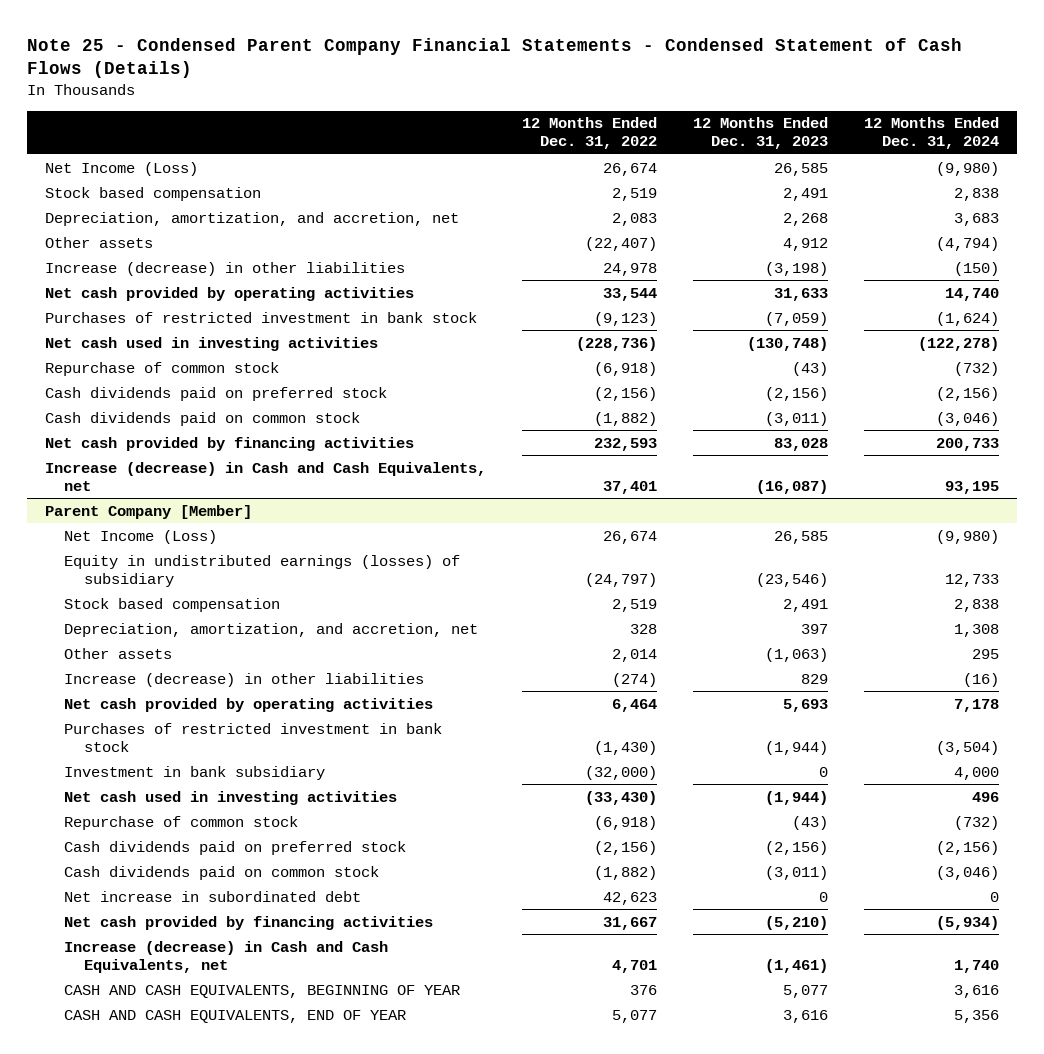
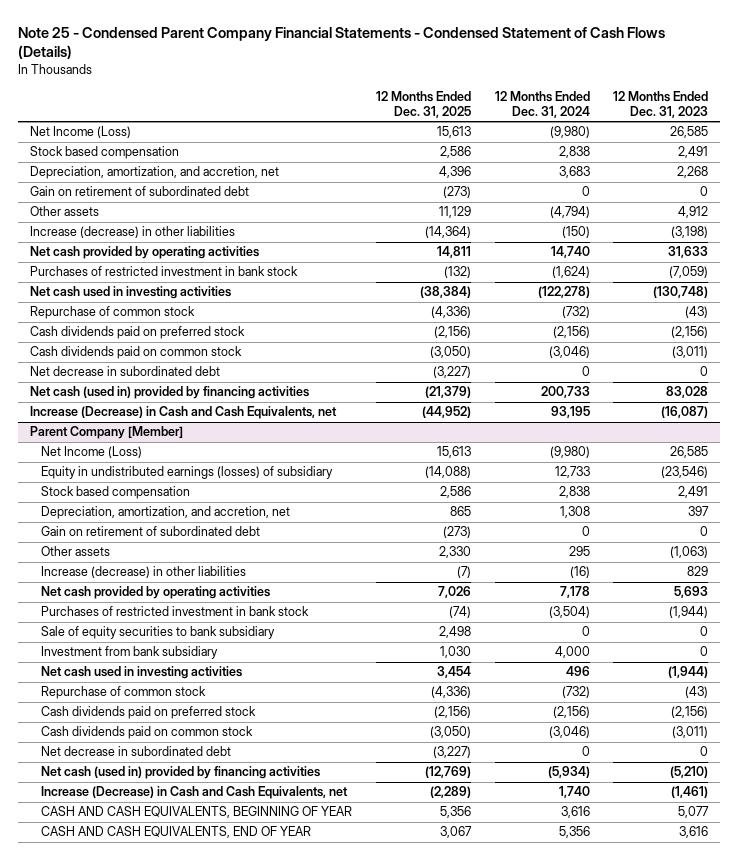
- | 12 Months Ended Dec. 31, 2022 | 12 Months Ended Dec. 31, 2023 | 12 Months Ended Dec. 31, 2024
+ | 12 Months Ended Dec. 31, 2025 | 12 Months Ended Dec. 31, 2024 | 12 Months Ended Dec. 31, 2023
+ Gain on retirement of subordinated debt | (273) | 0 | 0
- Net cash provided by financing activities | 232,593 | 83,028 | 200,733
- Increase (decrease) in Cash and Cash Equivalents, net | 37,401 | (16,087) | 93,195
+ Net decrease in subordinated debt | (3,227) | 0 | 0
+ Net cash (used in) provided by financing activities | (21,379) | 200,733 | 83,028
+ Increase (Decrease) in Cash and Cash Equivalents, net | (44,952) | 93,195 | (16,087)
@ Parent Company [Member]
+ Gain on retirement of subordinated debt | (273) | 0 | 0
- Investment in bank subsidiary | (32,000) | 0 | 4,000
+ Sale of equity securities to bank subsidiary | 2,498 | 0 | 0
+ Investment from bank subsidiary | 1,030 | 4,000 | 0
- Net increase in subordinated debt | 42,623 | 0 | 0
- Net cash provided by financing activities | 31,667 | (5,210) | (5,934)
- Increase (decrease) in Cash and Cash Equivalents, net | 4,701 | (1,461) | 1,740
+ Net decrease in subordinated debt | (3,227) | 0 | 0
+ Net cash (used in) provided by financing activities | (12,769) | (5,934) | (5,210)
+ Increase (Decrease) in Cash and Cash Equivalents, net | (2,289) | 1,740 | (1,461)

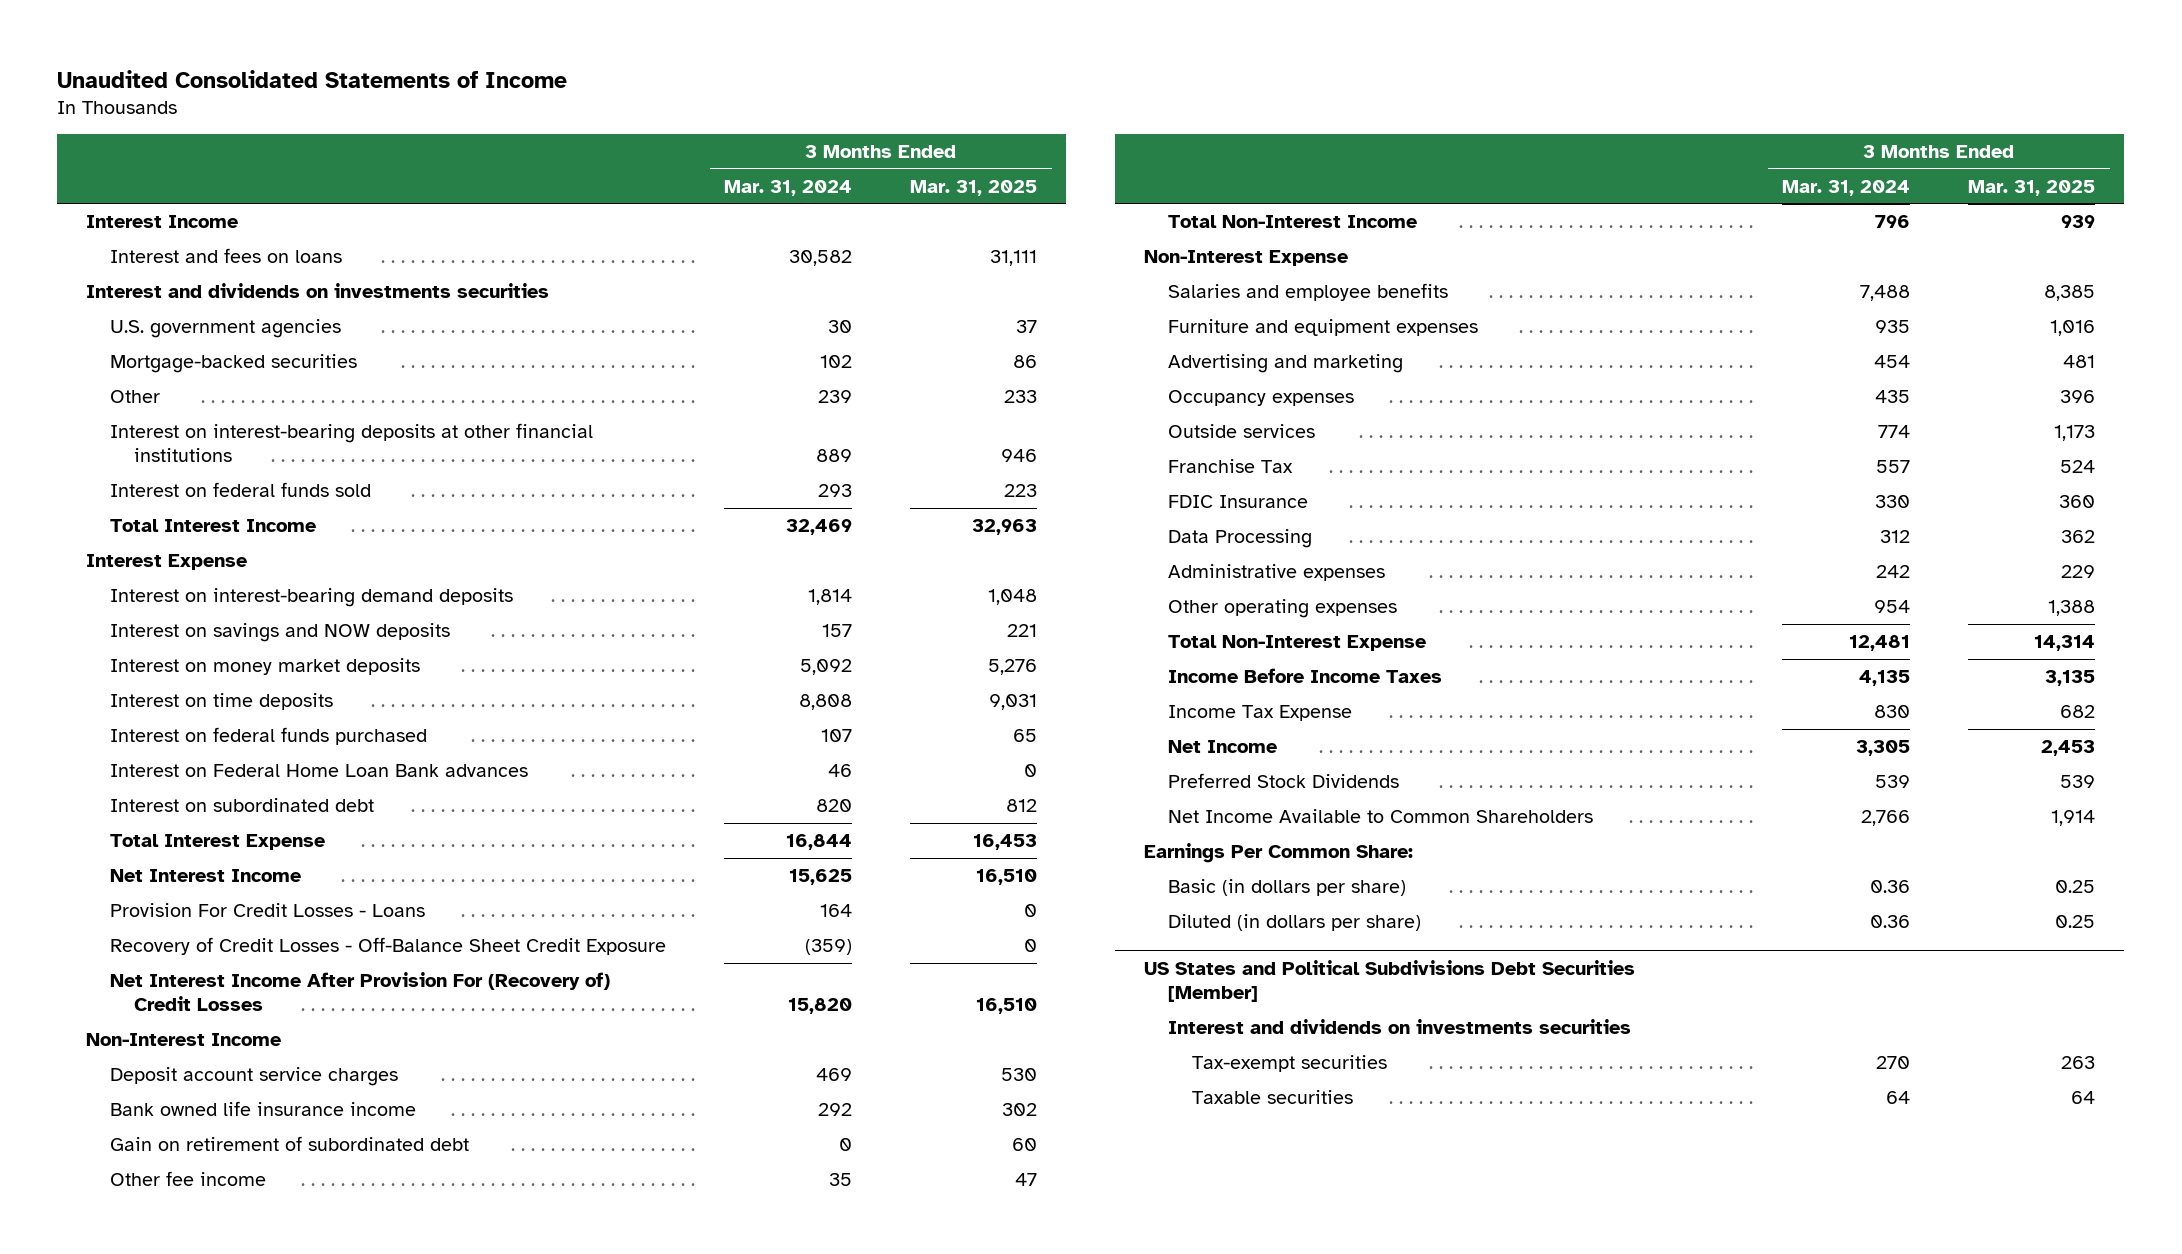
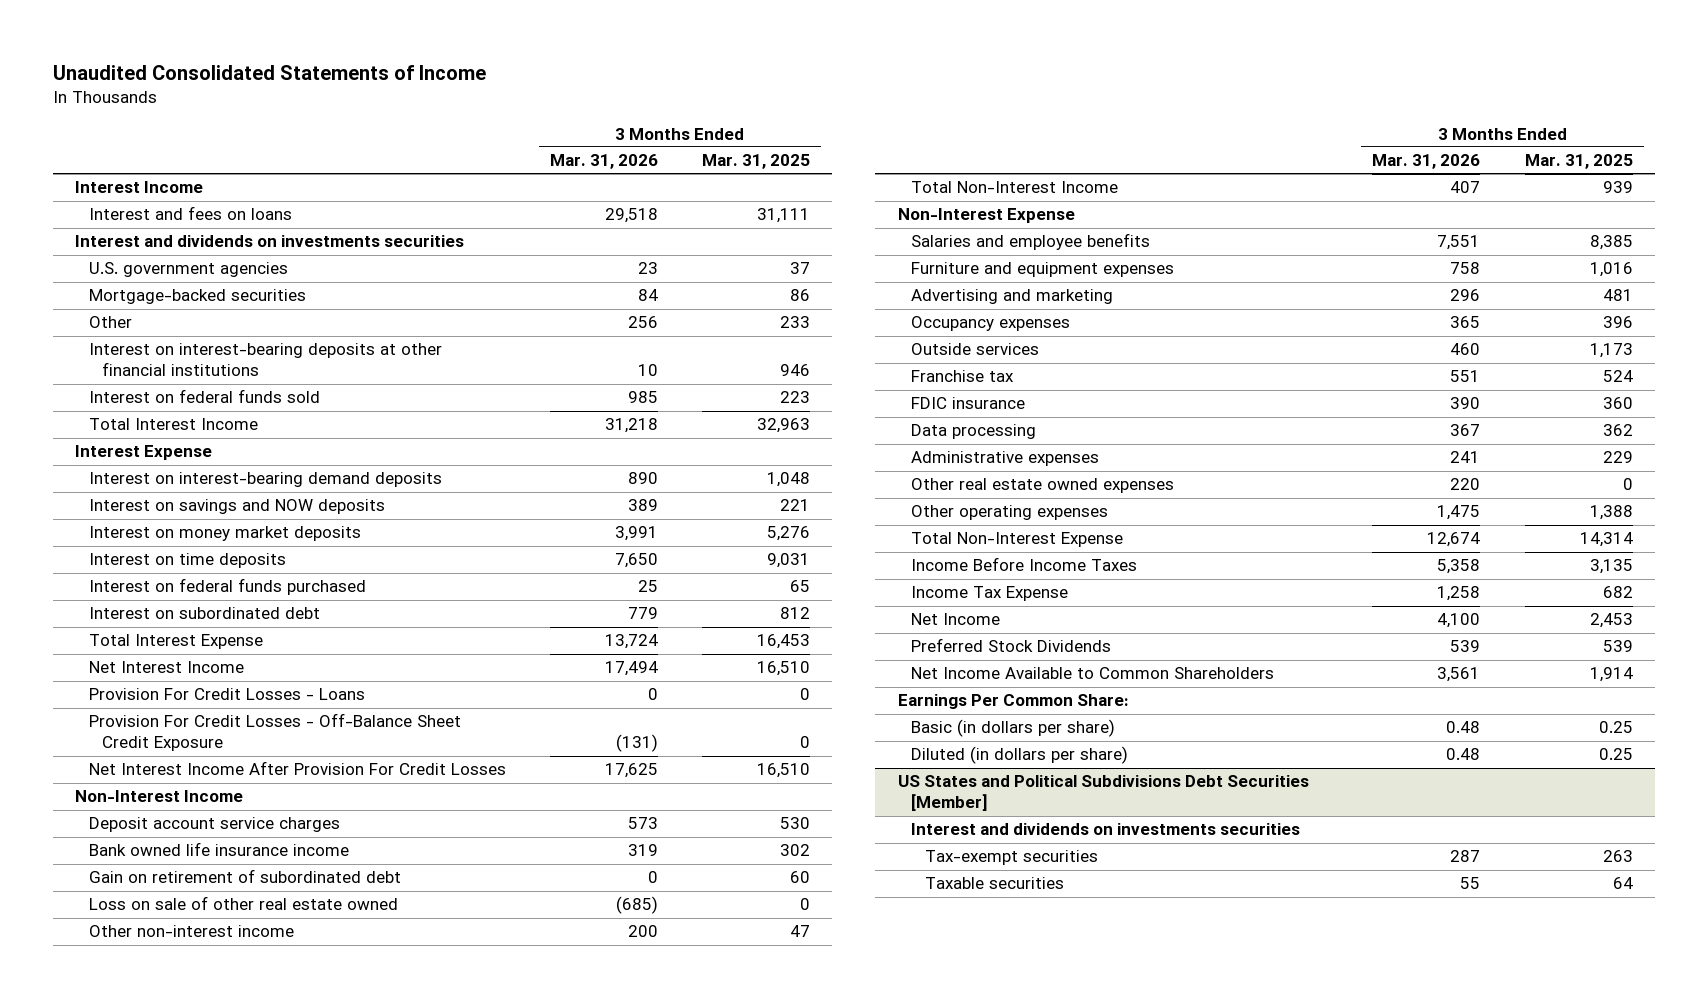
- | 3 Months Ended Mar. 31, 2024 | 3 Months Ended Mar. 31, 2025
+ | 3 Months Ended Mar. 31, 2026 | 3 Months Ended Mar. 31, 2025
- Interest on Federal Home Loan Bank advances | 46 | 0
- Recovery of Credit Losses - Off-Balance Sheet Credit Exposure | (359) | 0
- Net Interest Income After Provision For (Recovery of) Credit Losses | 15,820 | 16,510
+ Provision For Credit Losses - Off-Balance Sheet Credit Exposure | (131) | 0
+ Net Interest Income After Provision For Credit Losses | 17,625 | 16,510
- Other fee income | 35 | 47
+ Loss on sale of other real estate owned | (685) | 0
+ Other non-interest income | 200 | 47
- Franchise Tax | 557 | 524
- FDIC Insurance | 330 | 360
- Data Processing | 312 | 362
+ Franchise tax | 551 | 524
+ FDIC insurance | 390 | 360
+ Data processing | 367 | 362
+ Other real estate owned expenses | 220 | 0

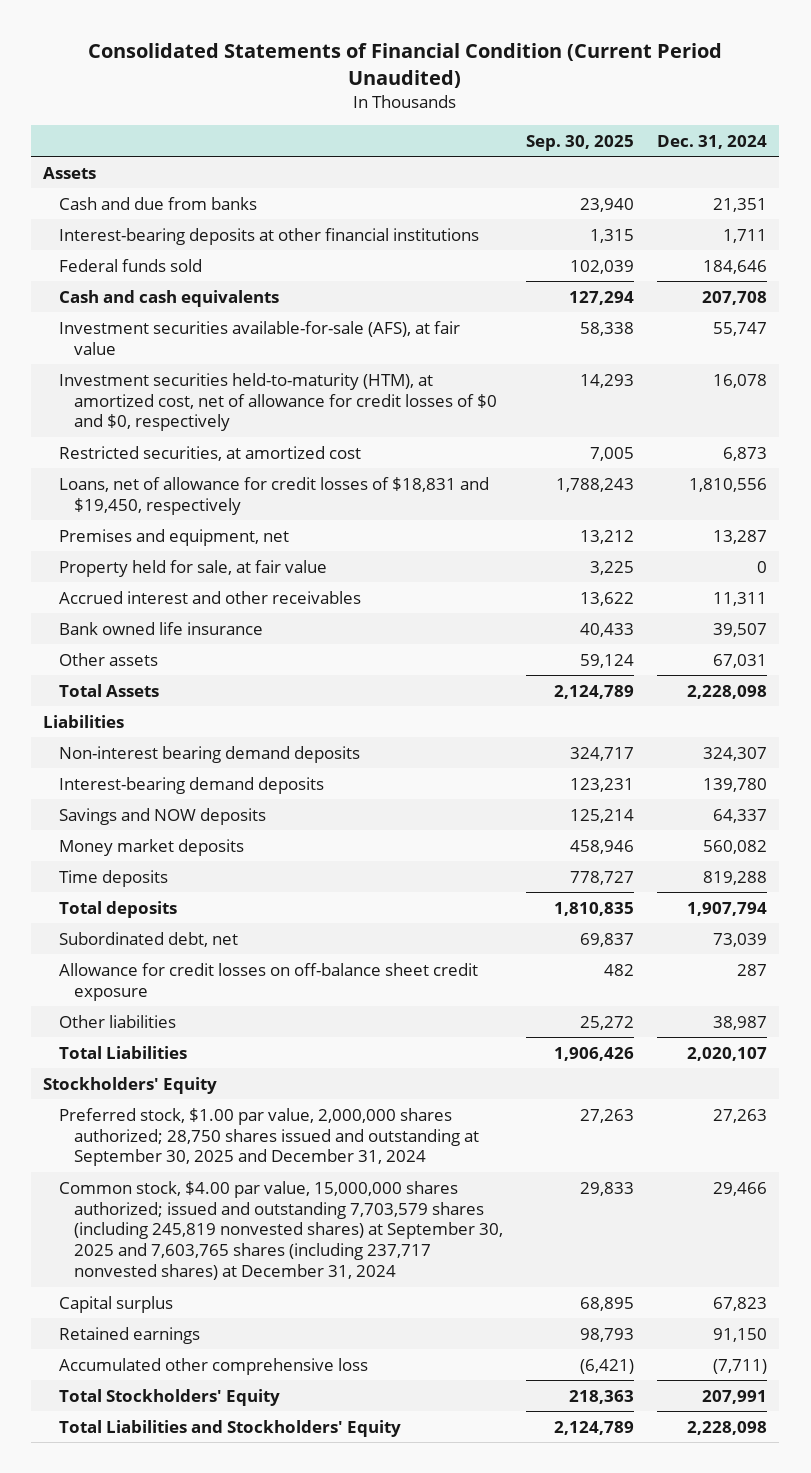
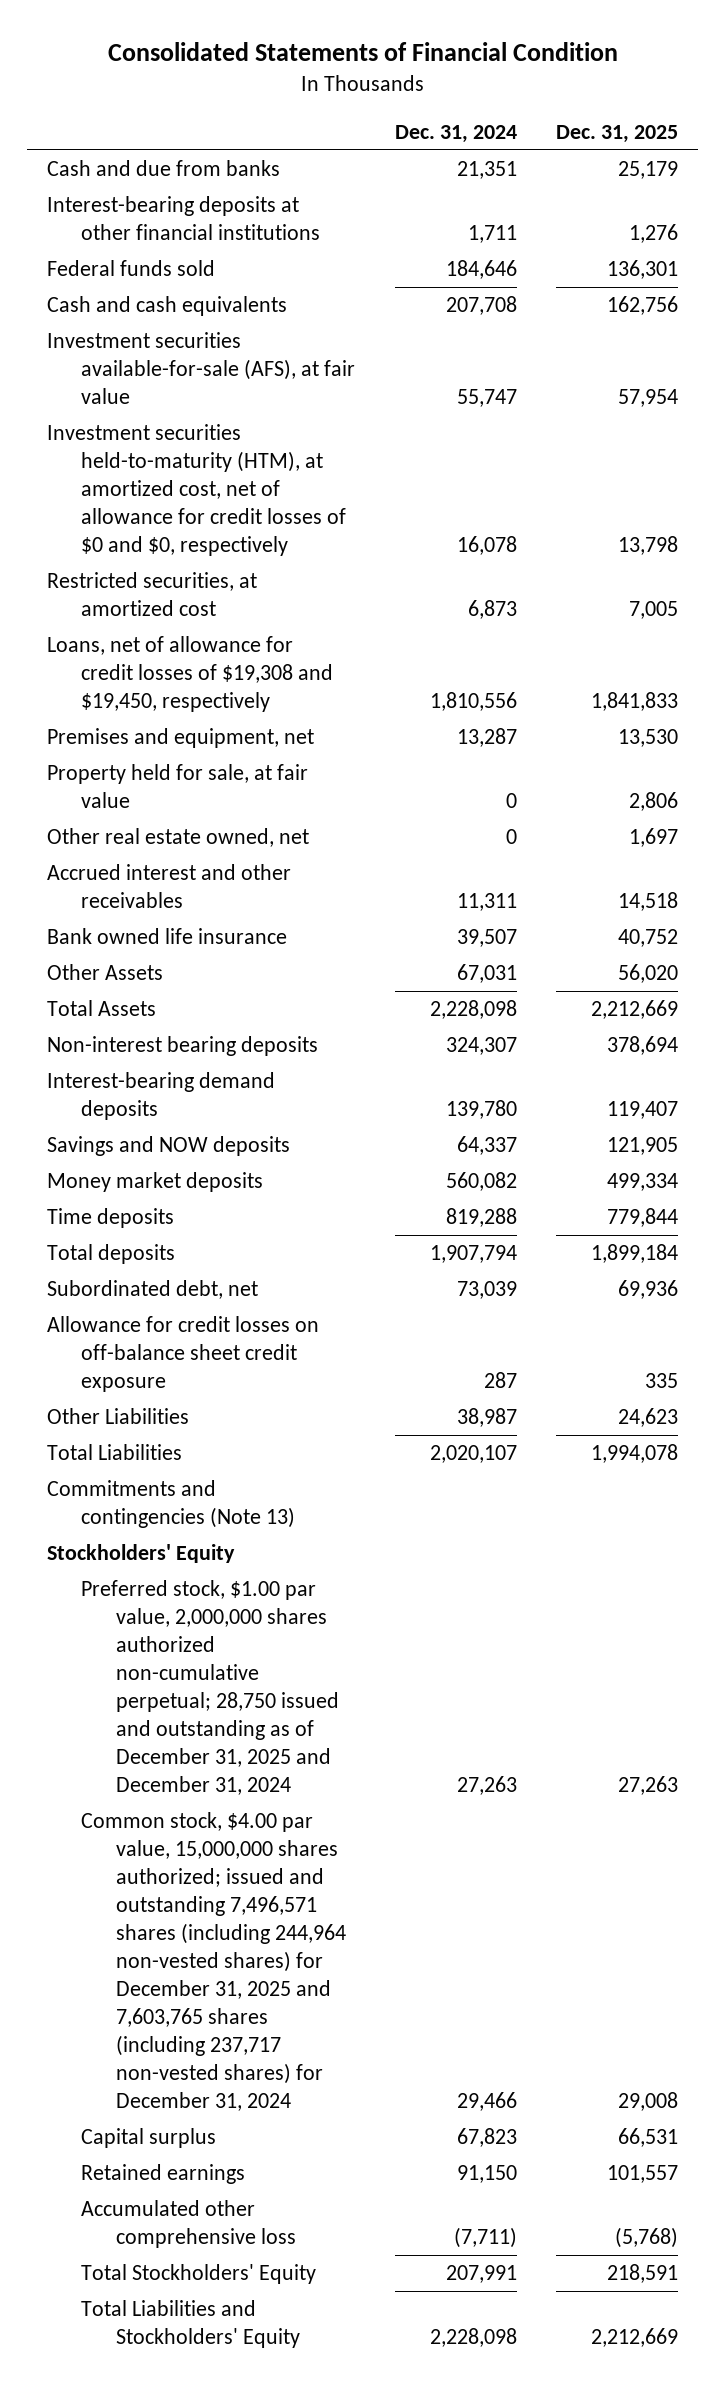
- Consolidated Statements of Financial Condition (Current Period Unaudited)
+ Consolidated Statements of Financial Condition
- | Sep. 30, 2025 | Dec. 31, 2024
+ | Dec. 31, 2024 | Dec. 31, 2025
- Assets
- Loans, net of allowance for credit losses of $18,831 and $19,450, respectively | 1,788,243 | 1,810,556
+ Loans, net of allowance for credit losses of $19,308 and $19,450, respectively | 1,810,556 | 1,841,833
+ Other real estate owned, net | 0 | 1,697
- Other assets | 59,124 | 67,031
+ Other Assets | 67,031 | 56,020
- Liabilities
- Non-interest bearing demand deposits | 324,717 | 324,307
+ Non-interest bearing deposits | 324,307 | 378,694
- Other liabilities | 25,272 | 38,987
+ Other Liabilities | 38,987 | 24,623
+ Commitments and contingencies (Note 13)
- Preferred stock, $1.00 par value, 2,000,000 shares authorized; 28,750 shares issued and outstanding at September 30, 2025 and December 31, 2024 | 27,263 | 27,263
- Common stock, $4.00 par value, 15,000,000 shares authorized; issued and outstanding 7,703,579 shares (including 245,819 nonvested shares) at September 30, 2025 and 7,603,765 shares (including 237,717 nonvested shares) at December 31, 2024 | 29,833 | 29,466
+ Preferred stock, $1.00 par value, 2,000,000 shares authorized non-cumulative perpetual; 28,750 issued and outstanding as of December 31, 2025 and December 31, 2024 | 27,263 | 27,263
+ Common stock, $4.00 par value, 15,000,000 shares authorized; issued and outstanding 7,496,571 shares (including 244,964 non-vested shares) for December 31, 2025 and 7,603,765 shares (including 237,717 non-vested shares) for December 31, 2024 | 29,466 | 29,008

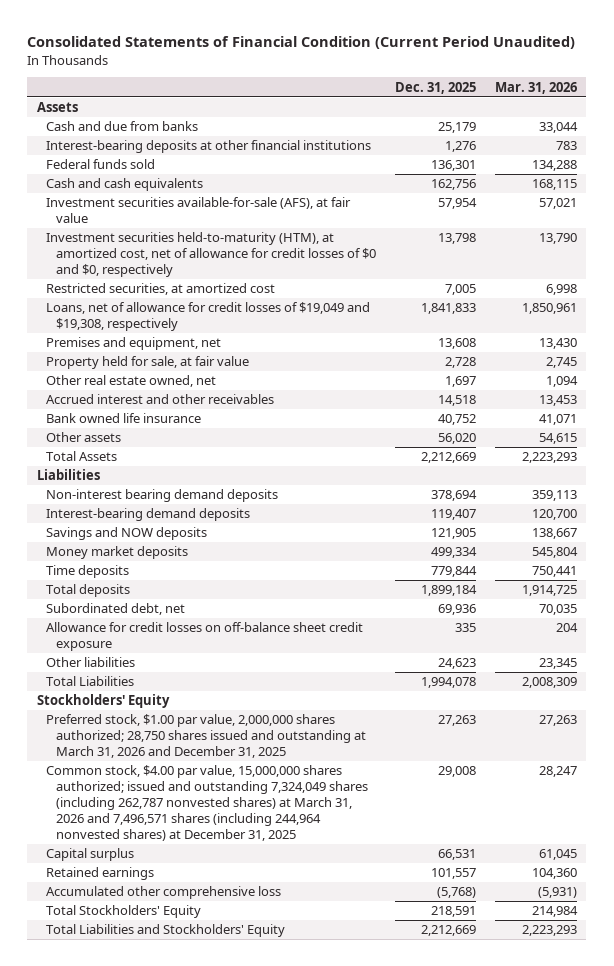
- Consolidated Statements of Financial Condition
+ Consolidated Statements of Financial Condition (Current Period Unaudited)
- | Dec. 31, 2024 | Dec. 31, 2025
+ | Dec. 31, 2025 | Mar. 31, 2026
+ Assets
- Loans, net of allowance for credit losses of $19,308 and $19,450, respectively | 1,810,556 | 1,841,833
- Premises and equipment, net | 13,287 | 13,530
- Property held for sale, at fair value | 0 | 2,806
+ Loans, net of allowance for credit losses of $19,049 and $19,308, respectively | 1,841,833 | 1,850,961
+ Premises and equipment, net | 13,608 | 13,430
+ Property held for sale, at fair value | 2,728 | 2,745
- Other Assets | 67,031 | 56,020
+ Other assets | 56,020 | 54,615
- Non-interest bearing deposits | 324,307 | 378,694
+ Liabilities
+ Non-interest bearing demand deposits | 378,694 | 359,113
- Other Liabilities | 38,987 | 24,623
+ Other liabilities | 24,623 | 23,345
- Commitments and contingencies (Note 13)
- Preferred stock, $1.00 par value, 2,000,000 shares authorized non-cumulative perpetual; 28,750 issued and outstanding as of December 31, 2025 and December 31, 2024 | 27,263 | 27,263
- Common stock, $4.00 par value, 15,000,000 shares authorized; issued and outstanding 7,496,571 shares (including 244,964 non-vested shares) for December 31, 2025 and 7,603,765 shares (including 237,717 non-vested shares) for December 31, 2024 | 29,466 | 29,008
+ Preferred stock, $1.00 par value, 2,000,000 shares authorized; 28,750 shares issued and outstanding at March 31, 2026 and December 31, 2025 | 27,263 | 27,263
+ Common stock, $4.00 par value, 15,000,000 shares authorized; issued and outstanding 7,324,049 shares (including 262,787 nonvested shares) at March 31, 2026 and 7,496,571 shares (including 244,964 nonvested shares) at December 31, 2025 | 29,008 | 28,247

